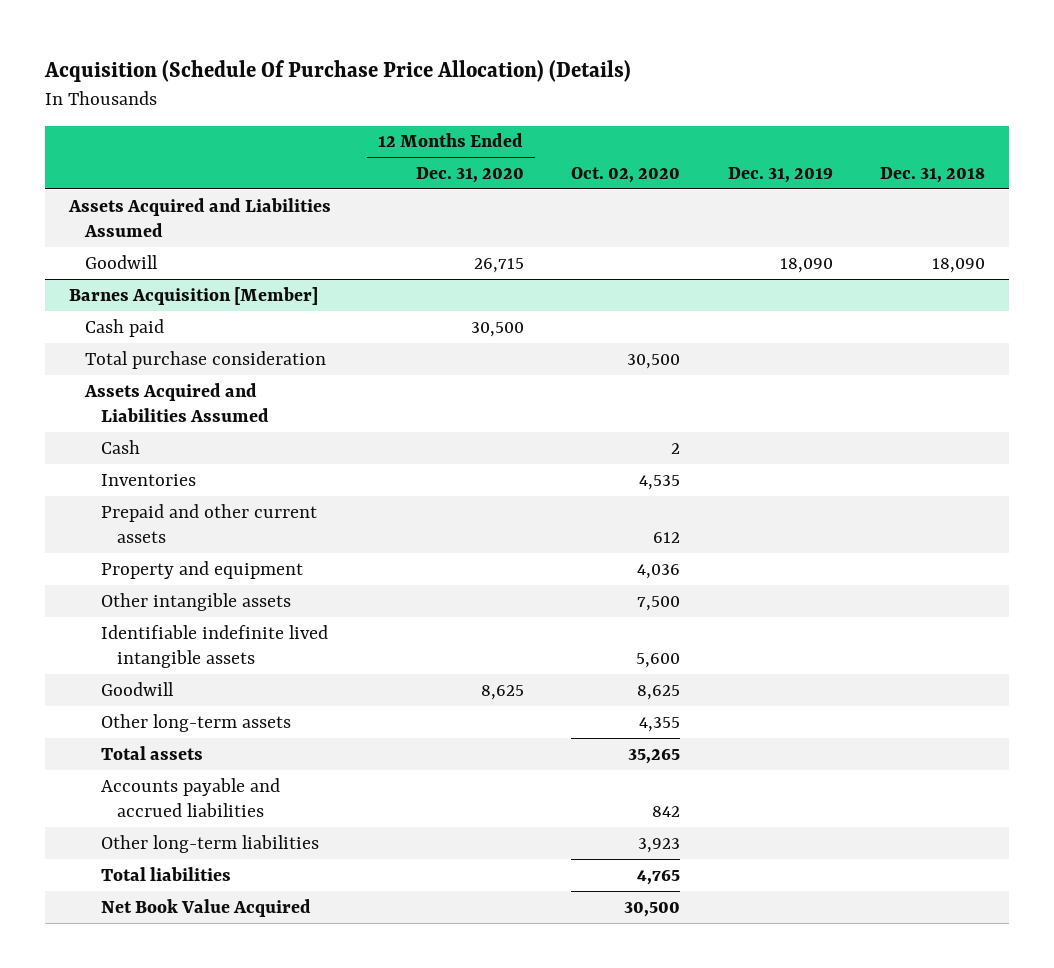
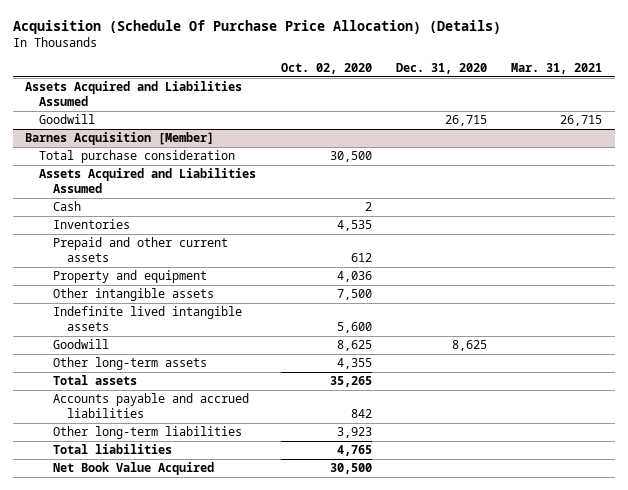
- | 12 Months Ended Dec. 31, 2020 | Oct. 02, 2020 | Dec. 31, 2019 | Dec. 31, 2018
+ | Oct. 02, 2020 | Dec. 31, 2020 | Mar. 31, 2021
@ Barnes Acquisition [Member]
- Cash paid | 30,500 | | |
- Identifiable indefinite lived intangible assets | | 5,600 | |
+ Indefinite lived intangible assets | 5,600 | |

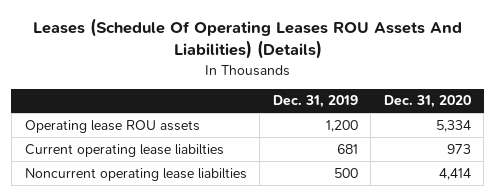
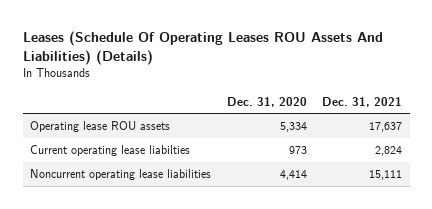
- | Dec. 31, 2019 | Dec. 31, 2020
+ | Dec. 31, 2020 | Dec. 31, 2021
- Noncurrent operating lease liabilties | 500 | 4,414
+ Noncurrent operating lease liabilities | 4,414 | 15,111

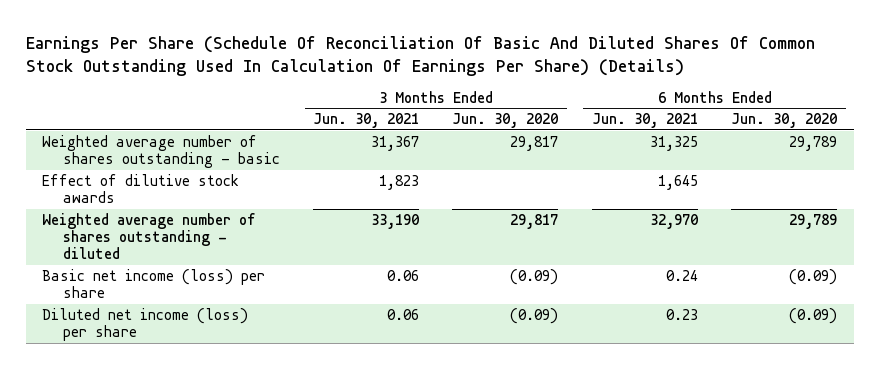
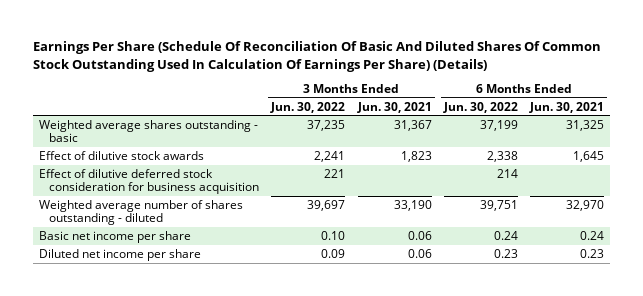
- | 3 Months Ended Jun. 30, 2021 | 3 Months Ended Jun. 30, 2020 | 6 Months Ended Jun. 30, 2021 | 6 Months Ended Jun. 30, 2020
+ | 3 Months Ended Jun. 30, 2022 | 3 Months Ended Jun. 30, 2021 | 6 Months Ended Jun. 30, 2022 | 6 Months Ended Jun. 30, 2021
- Weighted average number of shares outstanding - basic | 31,367 | 29,817 | 31,325 | 29,789
+ Weighted average shares outstanding - basic | 37,235 | 31,367 | 37,199 | 31,325
+ Effect of dilutive deferred stock consideration for business acquisition | 221 | | 214 |
- Basic net income (loss) per share | 0.06 | (0.09) | 0.24 | (0.09)
- Diluted net income (loss) per share | 0.06 | (0.09) | 0.23 | (0.09)
+ Basic net income per share | 0.10 | 0.06 | 0.24 | 0.24
+ Diluted net income per share | 0.09 | 0.06 | 0.23 | 0.23

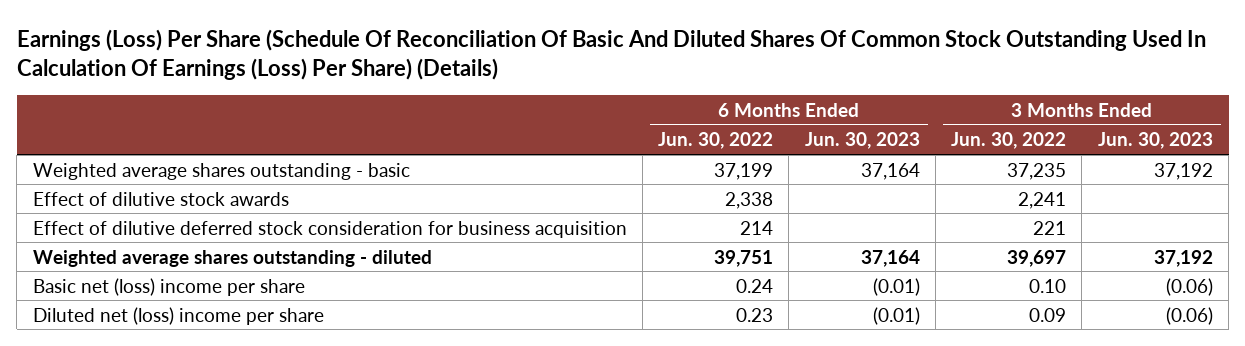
- Earnings Per Share (Schedule Of Reconciliation Of Basic And Diluted Shares Of Common Stock Outstanding Used In Calculation Of Earnings Per Share) (Details)
+ Earnings (Loss) Per Share (Schedule Of Reconciliation Of Basic And Diluted Shares Of Common Stock Outstanding Used In Calculation Of Earnings (Loss) Per Share) (Details)
- | 3 Months Ended Jun. 30, 2022 | 3 Months Ended Jun. 30, 2021 | 6 Months Ended Jun. 30, 2022 | 6 Months Ended Jun. 30, 2021
+ | 6 Months Ended Jun. 30, 2022 | 6 Months Ended Jun. 30, 2023 | 3 Months Ended Jun. 30, 2022 | 3 Months Ended Jun. 30, 2023
- Weighted average number of shares outstanding - diluted | 39,697 | 33,190 | 39,751 | 32,970
- Basic net income per share | 0.10 | 0.06 | 0.24 | 0.24
- Diluted net income per share | 0.09 | 0.06 | 0.23 | 0.23
+ Weighted average shares outstanding - diluted | 39,751 | 37,164 | 39,697 | 37,192
+ Basic net (loss) income per share | 0.24 | (0.01) | 0.10 | (0.06)
+ Diluted net (loss) income per share | 0.23 | (0.01) | 0.09 | (0.06)

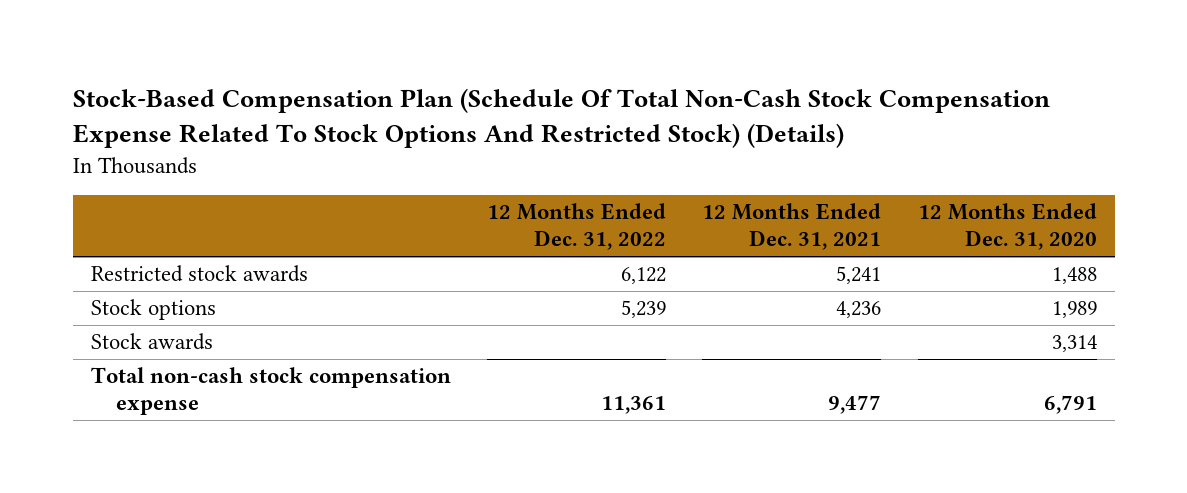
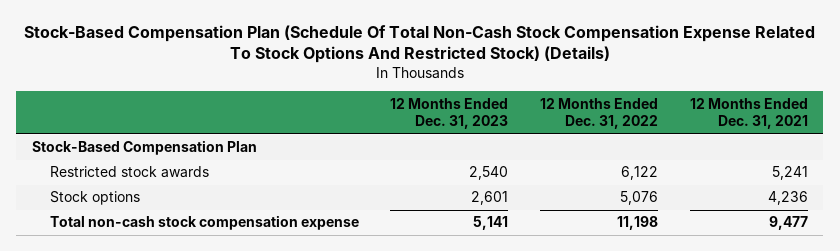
- | 12 Months Ended Dec. 31, 2022 | 12 Months Ended Dec. 31, 2021 | 12 Months Ended Dec. 31, 2020
+ | 12 Months Ended Dec. 31, 2023 | 12 Months Ended Dec. 31, 2022 | 12 Months Ended Dec. 31, 2021
+ Stock-Based Compensation Plan
- Stock options | 5,239 | 4,236 | 1,989
- Stock awards | | | 3,314
- Total non-cash stock compensation expense | 11,361 | 9,477 | 6,791
+ Stock options | 2,601 | 5,076 | 4,236
+ Total non-cash stock compensation expense | 5,141 | 11,198 | 9,477

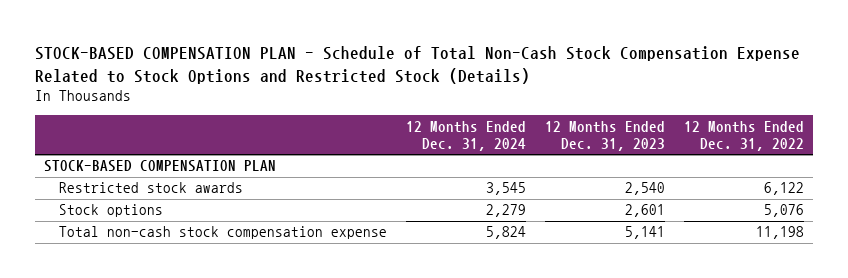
- Stock-Based Compensation Plan (Schedule Of Total Non-Cash Stock Compensation Expense Related To Stock Options And Restricted Stock) (Details)
+ STOCK-BASED COMPENSATION PLAN - Schedule of Total Non-Cash Stock Compensation Expense Related to Stock Options and Restricted Stock (Details)
- | 12 Months Ended Dec. 31, 2023 | 12 Months Ended Dec. 31, 2022 | 12 Months Ended Dec. 31, 2021
+ | 12 Months Ended Dec. 31, 2024 | 12 Months Ended Dec. 31, 2023 | 12 Months Ended Dec. 31, 2022
- Stock-Based Compensation Plan
+ STOCK-BASED COMPENSATION PLAN

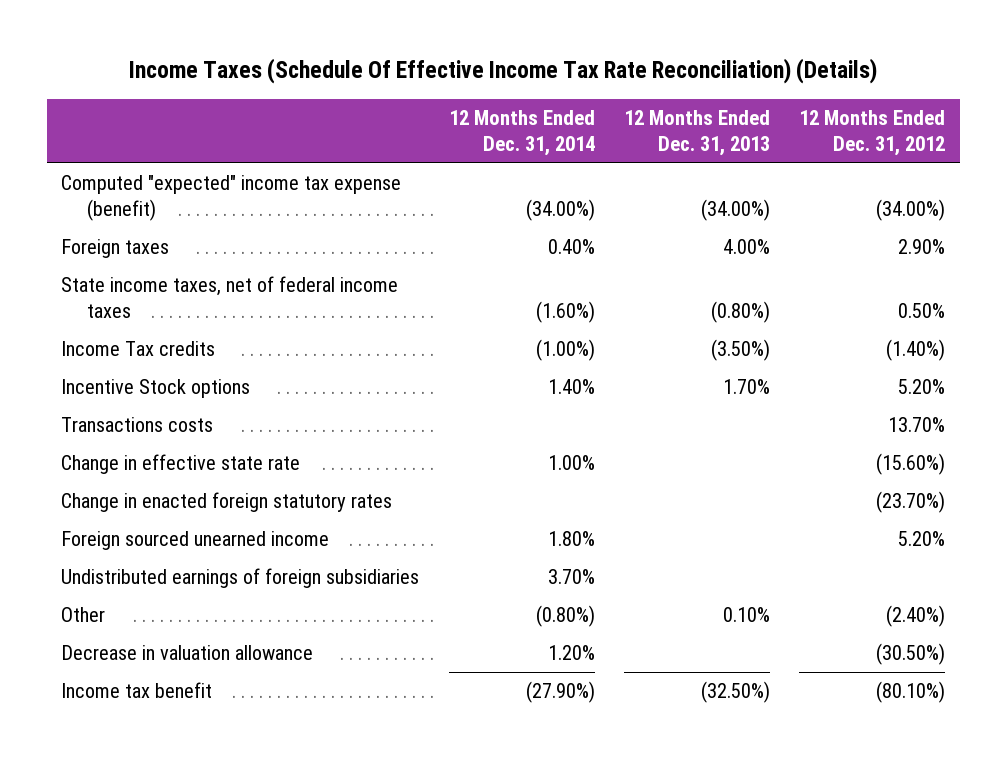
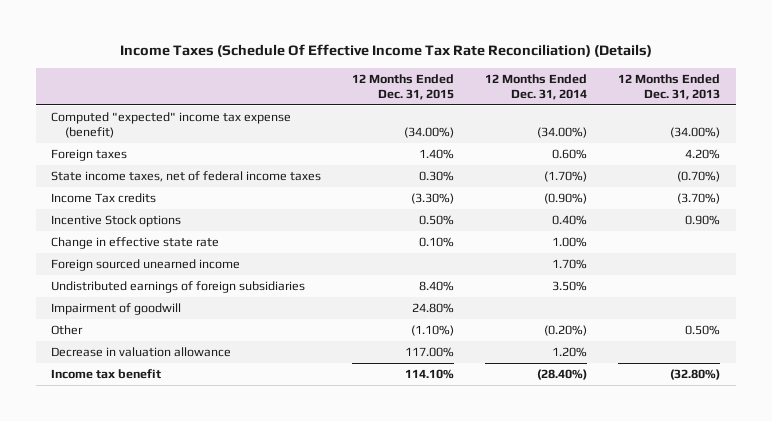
- | 12 Months Ended Dec. 31, 2014 | 12 Months Ended Dec. 31, 2013 | 12 Months Ended Dec. 31, 2012
+ | 12 Months Ended Dec. 31, 2015 | 12 Months Ended Dec. 31, 2014 | 12 Months Ended Dec. 31, 2013
- Foreign taxes | 0.40% | 4.00% | 2.90%
- State income taxes, net of federal income taxes | (1.60%) | (0.80%) | 0.50%
- Income Tax credits | (1.00%) | (3.50%) | (1.40%)
- Incentive Stock options | 1.40% | 1.70% | 5.20%
- Transactions costs | | | 13.70%
+ Foreign taxes | 1.40% | 0.60% | 4.20%
+ State income taxes, net of federal income taxes | 0.30% | (1.70%) | (0.70%)
+ Income Tax credits | (3.30%) | (0.90%) | (3.70%)
+ Incentive Stock options | 0.50% | 0.40% | 0.90%
- Change in enacted foreign statutory rates | | | (23.70%)
- Foreign sourced unearned income | 1.80% | | 5.20%
- Undistributed earnings of foreign subsidiaries | 3.70% | |
- Other | (0.80%) | 0.10% | (2.40%)
+ Foreign sourced unearned income | | 1.70% |
+ Undistributed earnings of foreign subsidiaries | 8.40% | 3.50% |
+ Impairment of goodwill | 24.80% | |
+ Other | (1.10%) | (0.20%) | 0.50%
- Income tax benefit | (27.90%) | (32.50%) | (80.10%)
+ Income tax benefit | 114.10% | (28.40%) | (32.80%)

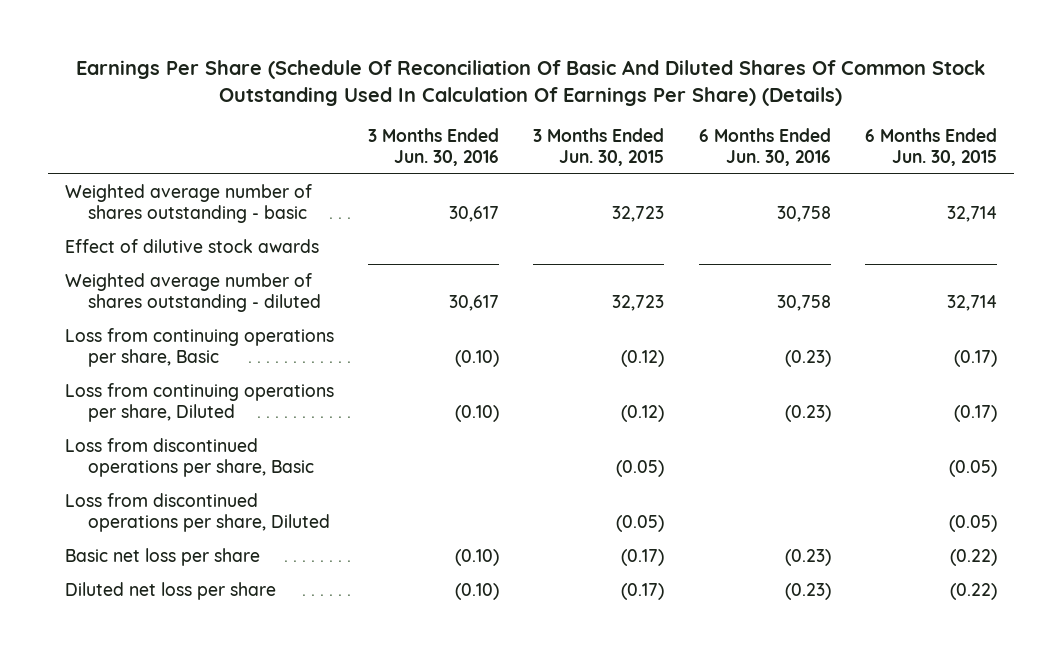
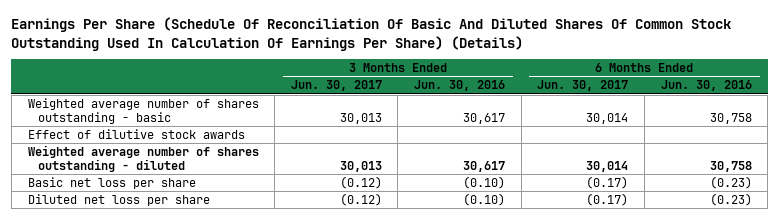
- | 3 Months Ended Jun. 30, 2016 | 3 Months Ended Jun. 30, 2015 | 6 Months Ended Jun. 30, 2016 | 6 Months Ended Jun. 30, 2015
+ | 3 Months Ended Jun. 30, 2017 | 3 Months Ended Jun. 30, 2016 | 6 Months Ended Jun. 30, 2017 | 6 Months Ended Jun. 30, 2016
- Loss from continuing operations per share, Basic | (0.10) | (0.12) | (0.23) | (0.17)
- Loss from continuing operations per share, Diluted | (0.10) | (0.12) | (0.23) | (0.17)
- Loss from discontinued operations per share, Basic | | (0.05) | | (0.05)
- Loss from discontinued operations per share, Diluted | | (0.05) | | (0.05)

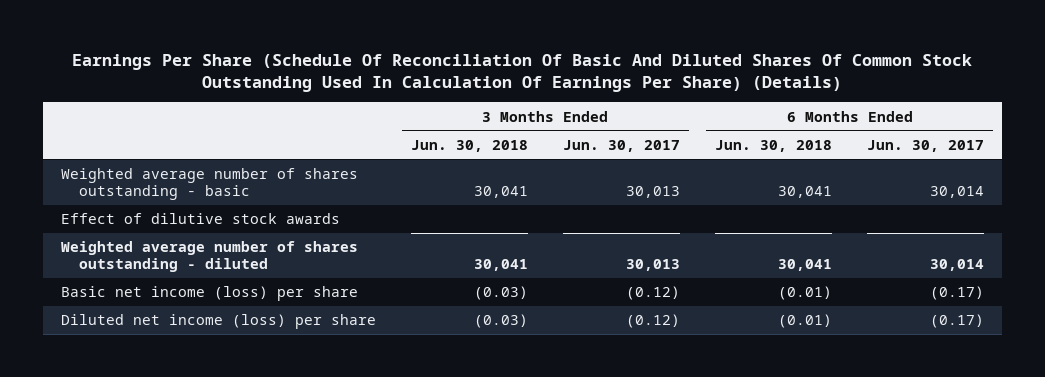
- | 3 Months Ended Jun. 30, 2017 | 3 Months Ended Jun. 30, 2016 | 6 Months Ended Jun. 30, 2017 | 6 Months Ended Jun. 30, 2016
+ | 3 Months Ended Jun. 30, 2018 | 3 Months Ended Jun. 30, 2017 | 6 Months Ended Jun. 30, 2018 | 6 Months Ended Jun. 30, 2017
- Basic net loss per share | (0.12) | (0.10) | (0.17) | (0.23)
- Diluted net loss per share | (0.12) | (0.10) | (0.17) | (0.23)
+ Basic net income (loss) per share | (0.03) | (0.12) | (0.01) | (0.17)
+ Diluted net income (loss) per share | (0.03) | (0.12) | (0.01) | (0.17)

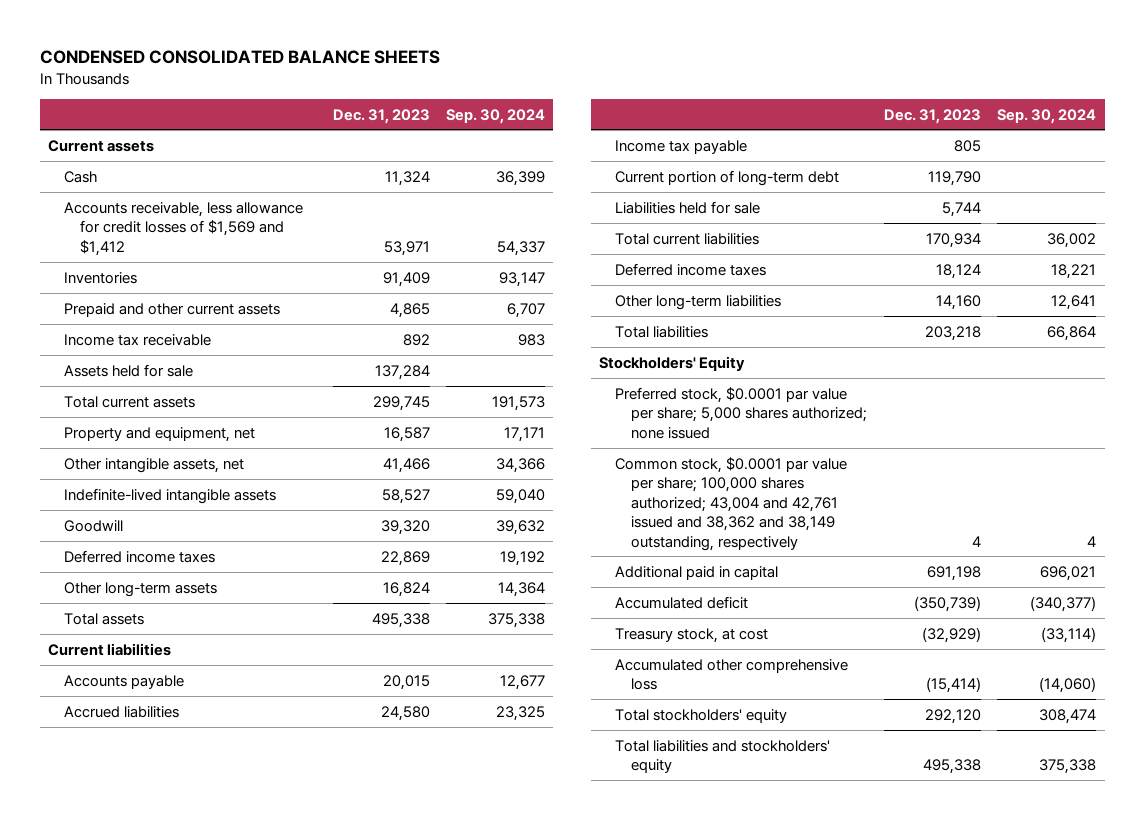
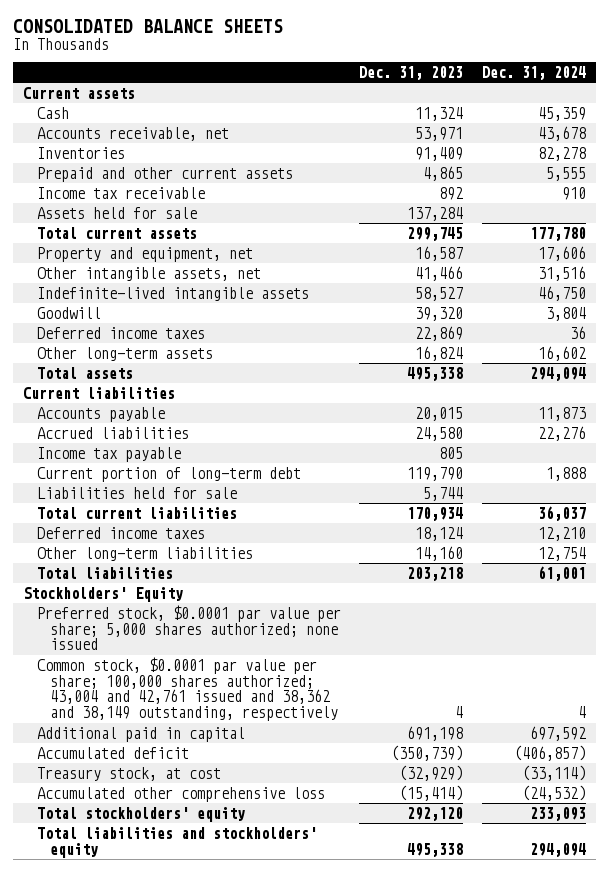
- CONDENSED CONSOLIDATED BALANCE SHEETS
+ CONSOLIDATED BALANCE SHEETS
- | Dec. 31, 2023 | Sep. 30, 2024
+ | Dec. 31, 2023 | Dec. 31, 2024
- Accounts receivable, less allowance for credit losses of $1,569 and $1,412 | 53,971 | 54,337
+ Accounts receivable, net | 53,971 | 43,678

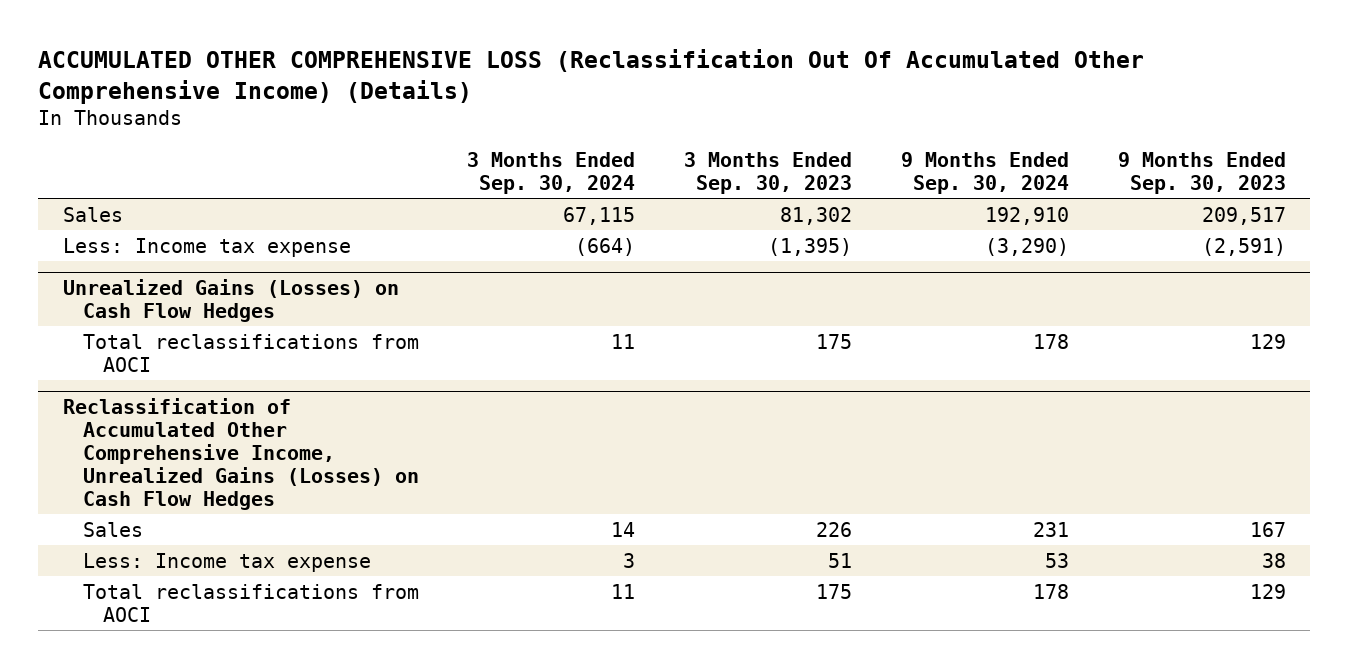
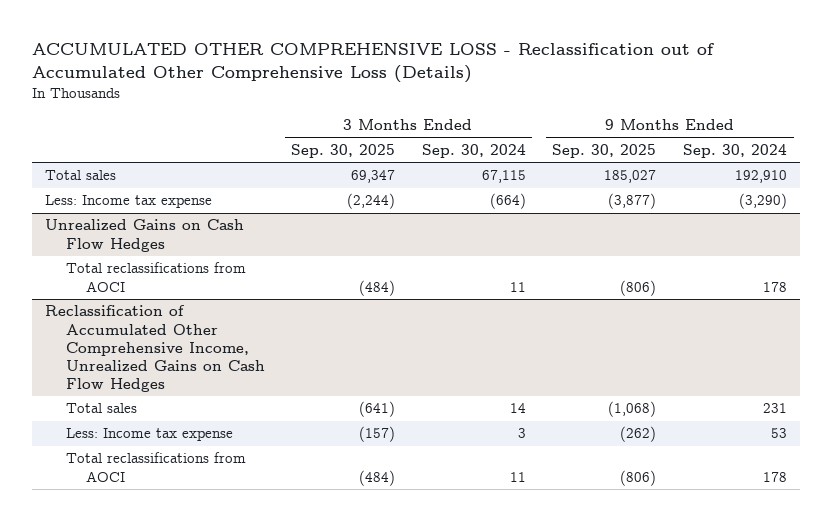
- ACCUMULATED OTHER COMPREHENSIVE LOSS (Reclassification Out Of Accumulated Other Comprehensive Income) (Details)
+ ACCUMULATED OTHER COMPREHENSIVE LOSS - Reclassification out of Accumulated Other Comprehensive Loss (Details)
- | 3 Months Ended Sep. 30, 2024 | 3 Months Ended Sep. 30, 2023 | 9 Months Ended Sep. 30, 2024 | 9 Months Ended Sep. 30, 2023
+ | 3 Months Ended Sep. 30, 2025 | 3 Months Ended Sep. 30, 2024 | 9 Months Ended Sep. 30, 2025 | 9 Months Ended Sep. 30, 2024
- Sales | 67,115 | 81,302 | 192,910 | 209,517
+ Total sales | 69,347 | 67,115 | 185,027 | 192,910
- Unrealized Gains (Losses) on Cash Flow Hedges
+ Unrealized Gains on Cash Flow Hedges
- Reclassification of Accumulated Other Comprehensive Income, Unrealized Gains (Losses) on Cash Flow Hedges
- Sales | 14 | 226 | 231 | 167
+ Reclassification of Accumulated Other Comprehensive Income, Unrealized Gains on Cash Flow Hedges
+ Total sales | (641) | 14 | (1,068) | 231

